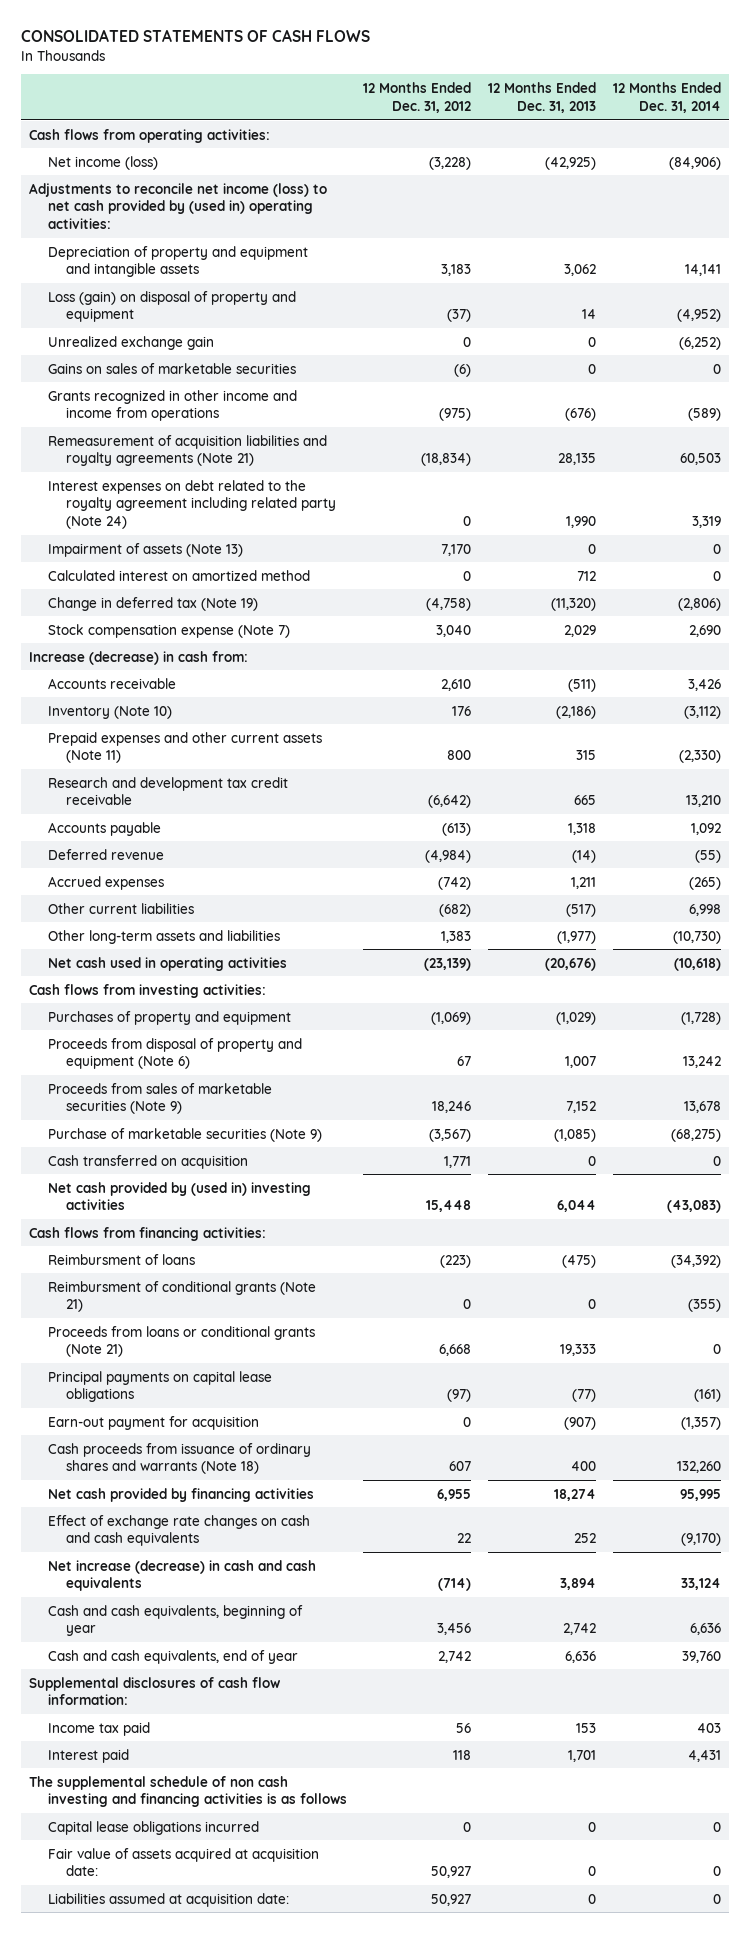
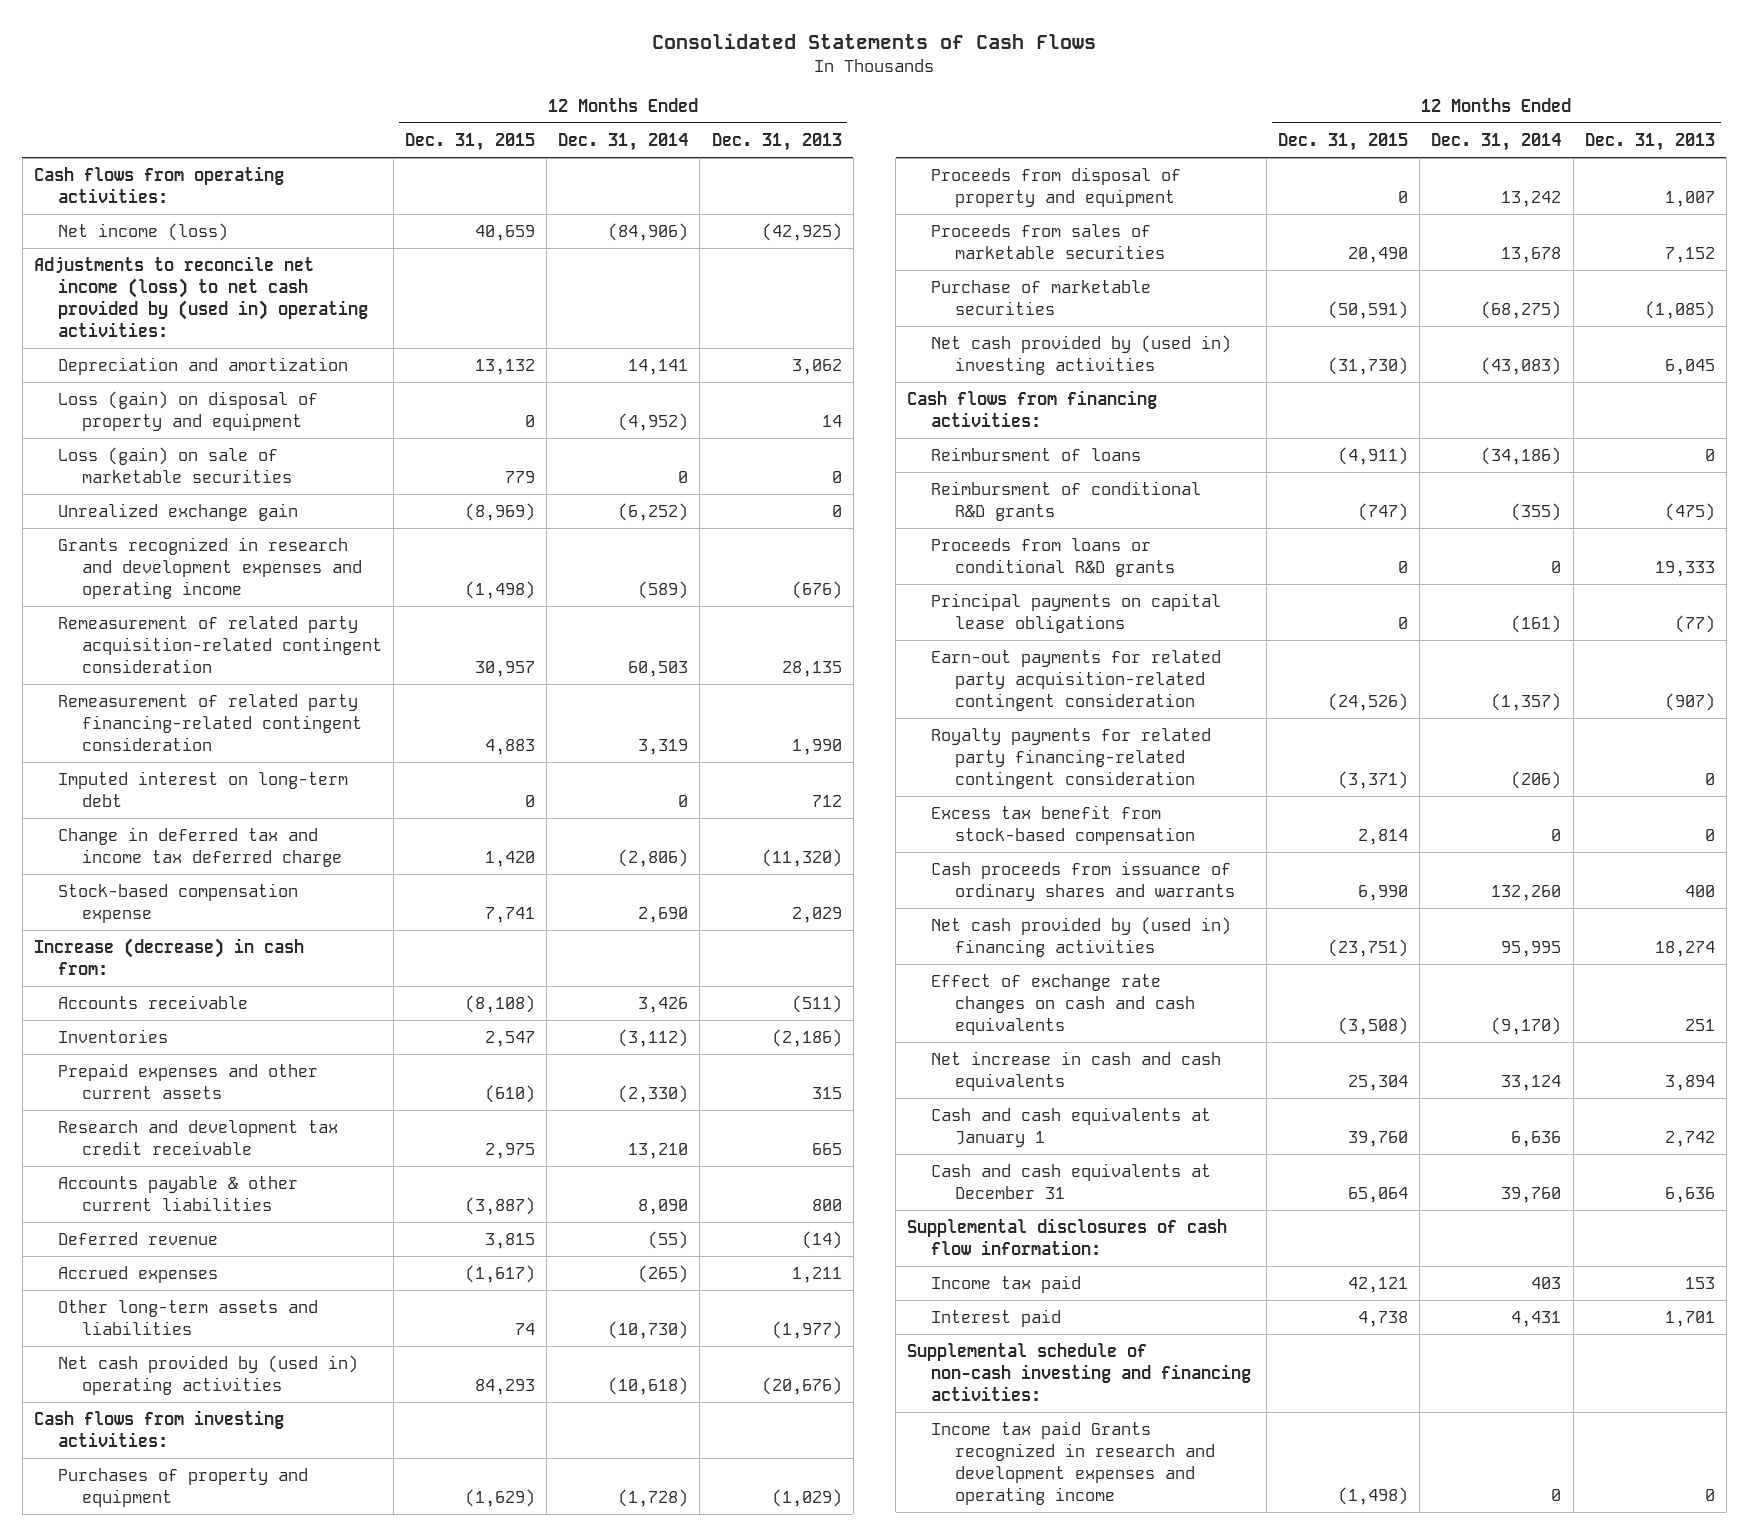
- CONSOLIDATED STATEMENTS OF CASH FLOWS
+ Consolidated Statements of Cash Flows
- | 12 Months Ended Dec. 31, 2012 | 12 Months Ended Dec. 31, 2013 | 12 Months Ended Dec. 31, 2014
+ | 12 Months Ended Dec. 31, 2015 | 12 Months Ended Dec. 31, 2014 | 12 Months Ended Dec. 31, 2013
- Depreciation of property and equipment and intangible assets | 3,183 | 3,062 | 14,141
+ Depreciation and amortization | 13,132 | 14,141 | 3,062
+ Loss (gain) on sale of marketable securities | 779 | 0 | 0
- Gains on sales of marketable securities | (6) | 0 | 0
- Grants recognized in other income and income from operations | (975) | (676) | (589)
- Remeasurement of acquisition liabilities and royalty agreements (Note 21) | (18,834) | 28,135 | 60,503
- Interest expenses on debt related to the royalty agreement including related party (Note 24) | 0 | 1,990 | 3,319
- Impairment of assets (Note 13) | 7,170 | 0 | 0
- Calculated interest on amortized method | 0 | 712 | 0
- Change in deferred tax (Note 19) | (4,758) | (11,320) | (2,806)
- Stock compensation expense (Note 7) | 3,040 | 2,029 | 2,690
+ Grants recognized in research and development expenses and operating income | (1,498) | (589) | (676)
+ Remeasurement of related party acquisition-related contingent consideration | 30,957 | 60,503 | 28,135
+ Remeasurement of related party financing-related contingent consideration | 4,883 | 3,319 | 1,990
+ Imputed interest on long-term debt | 0 | 0 | 712
+ Change in deferred tax and income tax deferred charge | 1,420 | (2,806) | (11,320)
+ Stock-based compensation expense | 7,741 | 2,690 | 2,029
- Inventory (Note 10) | 176 | (2,186) | (3,112)
- Prepaid expenses and other current assets (Note 11) | 800 | 315 | (2,330)
+ Inventories | 2,547 | (3,112) | (2,186)
+ Prepaid expenses and other current assets | (610) | (2,330) | 315
- Accounts payable | (613) | 1,318 | 1,092
+ Accounts payable & other current liabilities | (3,887) | 8,090 | 800
- Other current liabilities | (682) | (517) | 6,998
- Net cash used in operating activities | (23,139) | (20,676) | (10,618)
+ Net cash provided by (used in) operating activities | 84,293 | (10,618) | (20,676)
- Proceeds from disposal of property and equipment (Note 6) | 67 | 1,007 | 13,242
- Proceeds from sales of marketable securities (Note 9) | 18,246 | 7,152 | 13,678
- Purchase of marketable securities (Note 9) | (3,567) | (1,085) | (68,275)
- Cash transferred on acquisition | 1,771 | 0 | 0
- Net cash provided by (used in) investing activities | 15,448 | 6,044 | (43,083)
+ Proceeds from disposal of property and equipment | 0 | 13,242 | 1,007
+ Proceeds from sales of marketable securities | 20,490 | 13,678 | 7,152
+ Purchase of marketable securities | (50,591) | (68,275) | (1,085)
+ Net cash provided by (used in) investing activities | (31,730) | (43,083) | 6,045
- Reimbursment of loans | (223) | (475) | (34,392)
- Reimbursment of conditional grants (Note 21) | 0 | 0 | (355)
- Proceeds from loans or conditional grants (Note 21) | 6,668 | 19,333 | 0
+ Reimbursment of loans | (4,911) | (34,186) | 0
+ Reimbursment of conditional R&D grants | (747) | (355) | (475)
+ Proceeds from loans or conditional R&D grants | 0 | 0 | 19,333
- Earn-out payment for acquisition | 0 | (907) | (1,357)
- Cash proceeds from issuance of ordinary shares and warrants (Note 18) | 607 | 400 | 132,260
- Net cash provided by financing activities | 6,955 | 18,274 | 95,995
- Effect of exchange rate changes on cash and cash equivalents | 22 | 252 | (9,170)
- Net increase (decrease) in cash and cash equivalents | (714) | 3,894 | 33,124
- Cash and cash equivalents, beginning of year | 3,456 | 2,742 | 6,636
- Cash and cash equivalents, end of year | 2,742 | 6,636 | 39,760
+ Earn-out payments for related party acquisition-related contingent consideration | (24,526) | (1,357) | (907)
+ Royalty payments for related party financing-related contingent consideration | (3,371) | (206) | 0
+ Excess tax benefit from stock-based compensation | 2,814 | 0 | 0
+ Cash proceeds from issuance of ordinary shares and warrants | 6,990 | 132,260 | 400
+ Net cash provided by (used in) financing activities | (23,751) | 95,995 | 18,274
+ Effect of exchange rate changes on cash and cash equivalents | (3,508) | (9,170) | 251
+ Net increase in cash and cash equivalents | 25,304 | 33,124 | 3,894
+ Cash and cash equivalents at January 1 | 39,760 | 6,636 | 2,742
+ Cash and cash equivalents at December 31 | 65,064 | 39,760 | 6,636
- The supplemental schedule of non cash investing and financing activities is as follows
- Capital lease obligations incurred | 0 | 0 | 0
- Fair value of assets acquired at acquisition date: | 50,927 | 0 | 0
- Liabilities assumed at acquisition date: | 50,927 | 0 | 0
+ Supplemental schedule of non-cash investing and financing activities:
+ Income tax paid Grants recognized in research and development expenses and operating income | (1,498) | 0 | 0

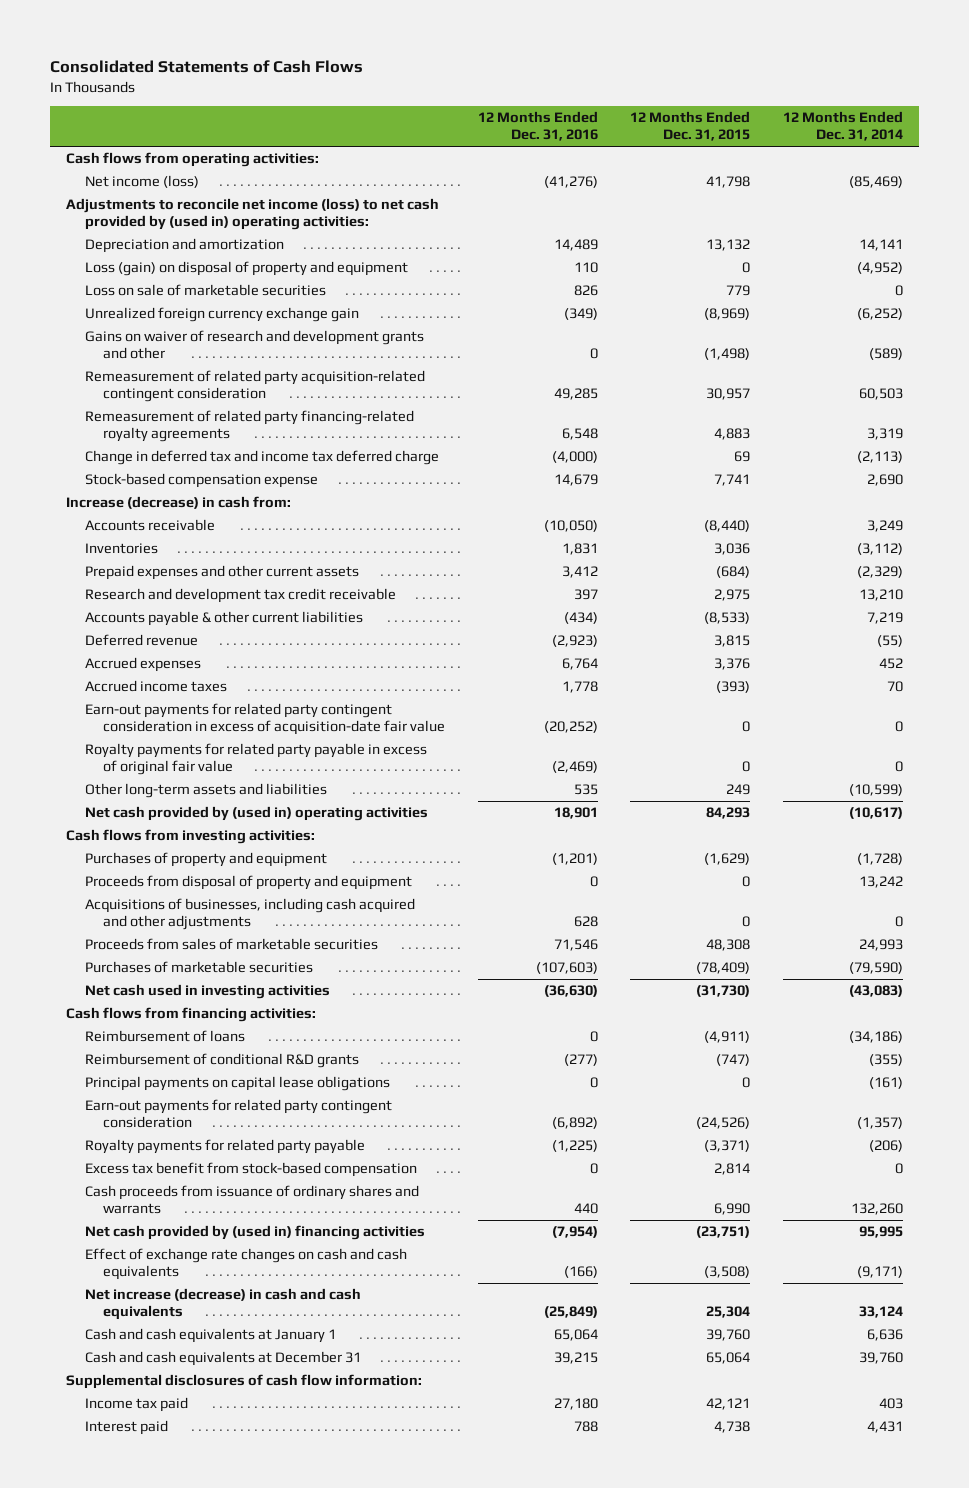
- | 12 Months Ended Dec. 31, 2015 | 12 Months Ended Dec. 31, 2014 | 12 Months Ended Dec. 31, 2013
+ | 12 Months Ended Dec. 31, 2016 | 12 Months Ended Dec. 31, 2015 | 12 Months Ended Dec. 31, 2014
- Net income (loss) | 40,659 | (84,906) | (42,925)
+ Net income (loss) | (41,276) | 41,798 | (85,469)
- Loss (gain) on sale of marketable securities | 779 | 0 | 0
- Unrealized exchange gain | (8,969) | (6,252) | 0
- Grants recognized in research and development expenses and operating income | (1,498) | (589) | (676)
+ Loss on sale of marketable securities | 826 | 779 | 0
+ Unrealized foreign currency exchange gain | (349) | (8,969) | (6,252)
+ Gains on waiver of research and development grants and other | 0 | (1,498) | (589)
- Remeasurement of related party financing-related contingent consideration | 4,883 | 3,319 | 1,990
- Imputed interest on long-term debt | 0 | 0 | 712
- Change in deferred tax and income tax deferred charge | 1,420 | (2,806) | (11,320)
+ Remeasurement of related party financing-related royalty agreements | 6,548 | 4,883 | 3,319
+ Change in deferred tax and income tax deferred charge | (4,000) | 69 | (2,113)
- Accounts receivable | (8,108) | 3,426 | (511)
- Inventories | 2,547 | (3,112) | (2,186)
- Prepaid expenses and other current assets | (610) | (2,330) | 315
+ Accounts receivable | (10,050) | (8,440) | 3,249
+ Inventories | 1,831 | 3,036 | (3,112)
+ Prepaid expenses and other current assets | 3,412 | (684) | (2,329)
- Accounts payable & other current liabilities | (3,887) | 8,090 | 800
+ Accounts payable & other current liabilities | (434) | (8,533) | 7,219
- Accrued expenses | (1,617) | (265) | 1,211
- Other long-term assets and liabilities | 74 | (10,730) | (1,977)
- Net cash provided by (used in) operating activities | 84,293 | (10,618) | (20,676)
+ Accrued expenses | 6,764 | 3,376 | 452
+ Accrued income taxes | 1,778 | (393) | 70
+ Earn-out payments for related party contingent consideration in excess of acquisition-date fair value | (20,252) | 0 | 0
+ Royalty payments for related party payable in excess of original fair value | (2,469) | 0 | 0
+ Other long-term assets and liabilities | 535 | 249 | (10,599)
+ Net cash provided by (used in) operating activities | 18,901 | 84,293 | (10,617)
- Proceeds from sales of marketable securities | 20,490 | 13,678 | 7,152
- Purchase of marketable securities | (50,591) | (68,275) | (1,085)
- Net cash provided by (used in) investing activities | (31,730) | (43,083) | 6,045
+ Acquisitions of businesses, including cash acquired and other adjustments | 628 | 0 | 0
+ Proceeds from sales of marketable securities | 71,546 | 48,308 | 24,993
+ Purchases of marketable securities | (107,603) | (78,409) | (79,590)
+ Net cash used in investing activities | (36,630) | (31,730) | (43,083)
- Reimbursment of loans | (4,911) | (34,186) | 0
- Reimbursment of conditional R&D grants | (747) | (355) | (475)
- Proceeds from loans or conditional R&D grants | 0 | 0 | 19,333
+ Reimbursement of loans | 0 | (4,911) | (34,186)
+ Reimbursement of conditional R&D grants | (277) | (747) | (355)
- Earn-out payments for related party acquisition-related contingent consideration | (24,526) | (1,357) | (907)
- Royalty payments for related party financing-related contingent consideration | (3,371) | (206) | 0
+ Earn-out payments for related party contingent consideration | (6,892) | (24,526) | (1,357)
+ Royalty payments for related party payable | (1,225) | (3,371) | (206)
- Effect of exchange rate changes on cash and cash equivalents | (3,508) | (9,170) | 251
- Net increase in cash and cash equivalents | 25,304 | 33,124 | 3,894
+ Effect of exchange rate changes on cash and cash equivalents | (166) | (3,508) | (9,171)
+ Net increase (decrease) in cash and cash equivalents | (25,849) | 25,304 | 33,124
- Supplemental schedule of non-cash investing and financing activities:
- Income tax paid Grants recognized in research and development expenses and operating income | (1,498) | 0 | 0

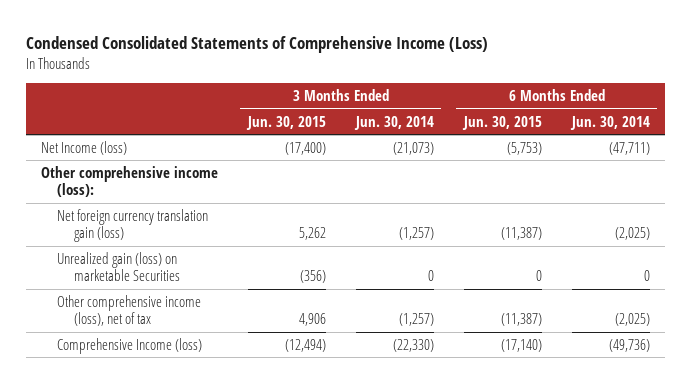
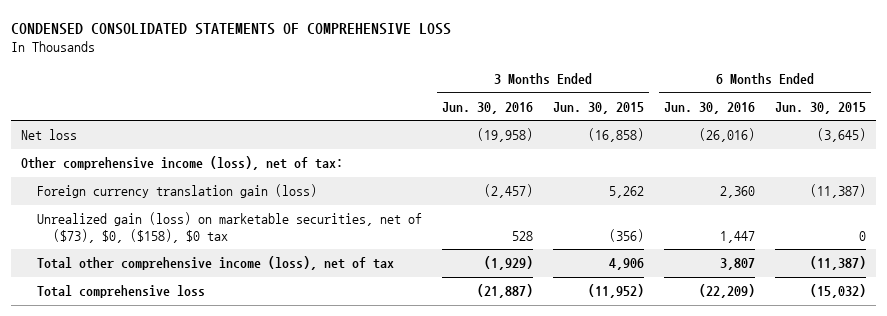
- Condensed Consolidated Statements of Comprehensive Income (Loss)
+ CONDENSED CONSOLIDATED STATEMENTS OF COMPREHENSIVE LOSS
- | 3 Months Ended Jun. 30, 2015 | 3 Months Ended Jun. 30, 2014 | 6 Months Ended Jun. 30, 2015 | 6 Months Ended Jun. 30, 2014
+ | 3 Months Ended Jun. 30, 2016 | 3 Months Ended Jun. 30, 2015 | 6 Months Ended Jun. 30, 2016 | 6 Months Ended Jun. 30, 2015
- Net Income (loss) | (17,400) | (21,073) | (5,753) | (47,711)
- Other comprehensive income (loss):
- Net foreign currency translation gain (loss) | 5,262 | (1,257) | (11,387) | (2,025)
- Unrealized gain (loss) on marketable Securities | (356) | 0 | 0 | 0
- Other comprehensive income (loss), net of tax | 4,906 | (1,257) | (11,387) | (2,025)
- Comprehensive Income (loss) | (12,494) | (22,330) | (17,140) | (49,736)
+ Net loss | (19,958) | (16,858) | (26,016) | (3,645)
+ Other comprehensive income (loss), net of tax:
+ Foreign currency translation gain (loss) | (2,457) | 5,262 | 2,360 | (11,387)
+ Unrealized gain (loss) on marketable securities, net of ($73), $0, ($158), $0 tax | 528 | (356) | 1,447 | 0
+ Total other comprehensive income (loss), net of tax | (1,929) | 4,906 | 3,807 | (11,387)
+ Total comprehensive loss | (21,887) | (11,952) | (22,209) | (15,032)

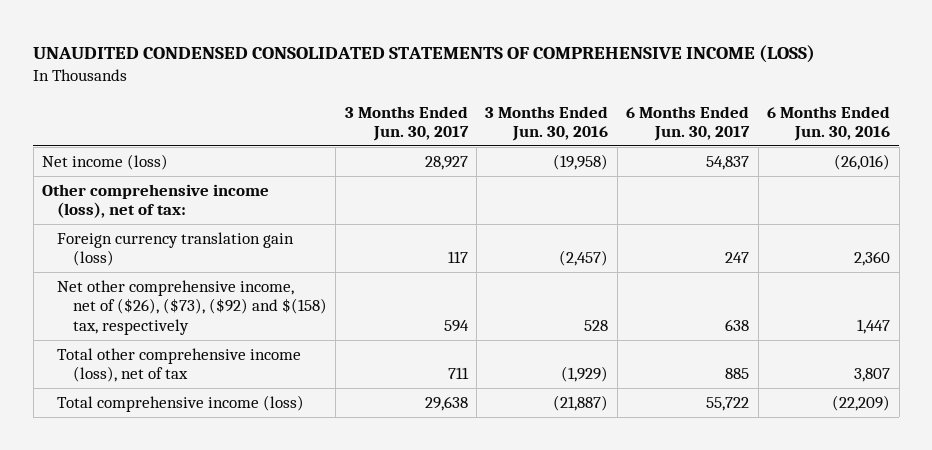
- CONDENSED CONSOLIDATED STATEMENTS OF COMPREHENSIVE LOSS
+ UNAUDITED CONDENSED CONSOLIDATED STATEMENTS OF COMPREHENSIVE INCOME (LOSS)
- | 3 Months Ended Jun. 30, 2016 | 3 Months Ended Jun. 30, 2015 | 6 Months Ended Jun. 30, 2016 | 6 Months Ended Jun. 30, 2015
+ | 3 Months Ended Jun. 30, 2017 | 3 Months Ended Jun. 30, 2016 | 6 Months Ended Jun. 30, 2017 | 6 Months Ended Jun. 30, 2016
- Net loss | (19,958) | (16,858) | (26,016) | (3,645)
+ Net income (loss) | 28,927 | (19,958) | 54,837 | (26,016)
- Unrealized gain (loss) on marketable securities, net of ($73), $0, ($158), $0 tax | 528 | (356) | 1,447 | 0
+ Net other comprehensive income, net of ($26), ($73), ($92) and $(158) tax, respectively | 594 | 528 | 638 | 1,447
- Total comprehensive loss | (21,887) | (11,952) | (22,209) | (15,032)
+ Total comprehensive income (loss) | 29,638 | (21,887) | 55,722 | (22,209)

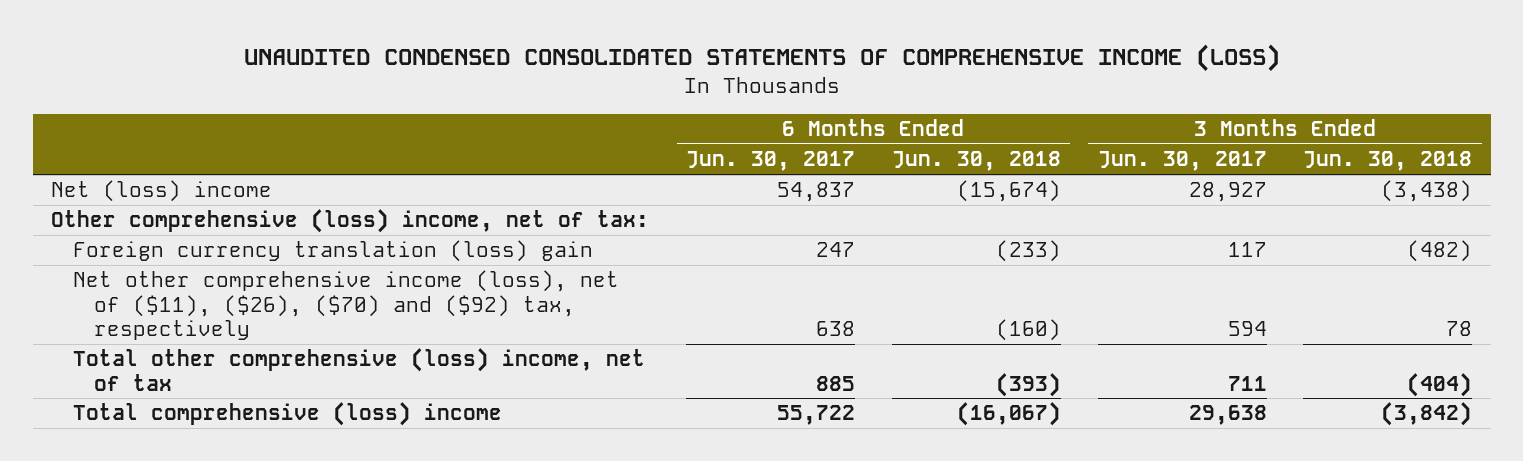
- | 3 Months Ended Jun. 30, 2017 | 3 Months Ended Jun. 30, 2016 | 6 Months Ended Jun. 30, 2017 | 6 Months Ended Jun. 30, 2016
+ | 6 Months Ended Jun. 30, 2017 | 6 Months Ended Jun. 30, 2018 | 3 Months Ended Jun. 30, 2017 | 3 Months Ended Jun. 30, 2018
- Net income (loss) | 28,927 | (19,958) | 54,837 | (26,016)
- Other comprehensive income (loss), net of tax:
- Foreign currency translation gain (loss) | 117 | (2,457) | 247 | 2,360
- Net other comprehensive income, net of ($26), ($73), ($92) and $(158) tax, respectively | 594 | 528 | 638 | 1,447
- Total other comprehensive income (loss), net of tax | 711 | (1,929) | 885 | 3,807
- Total comprehensive income (loss) | 29,638 | (21,887) | 55,722 | (22,209)
+ Net (loss) income | 54,837 | (15,674) | 28,927 | (3,438)
+ Other comprehensive (loss) income, net of tax:
+ Foreign currency translation (loss) gain | 247 | (233) | 117 | (482)
+ Net other comprehensive income (loss), net of ($11), ($26), ($70) and ($92) tax, respectively | 638 | (160) | 594 | 78
+ Total other comprehensive (loss) income, net of tax | 885 | (393) | 711 | (404)
+ Total comprehensive (loss) income | 55,722 | (16,067) | 29,638 | (3,842)

